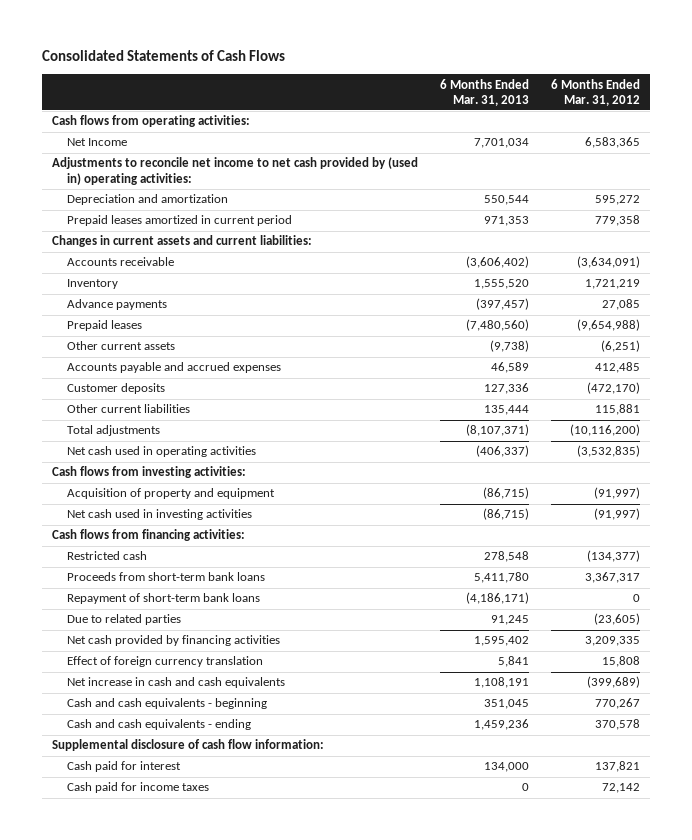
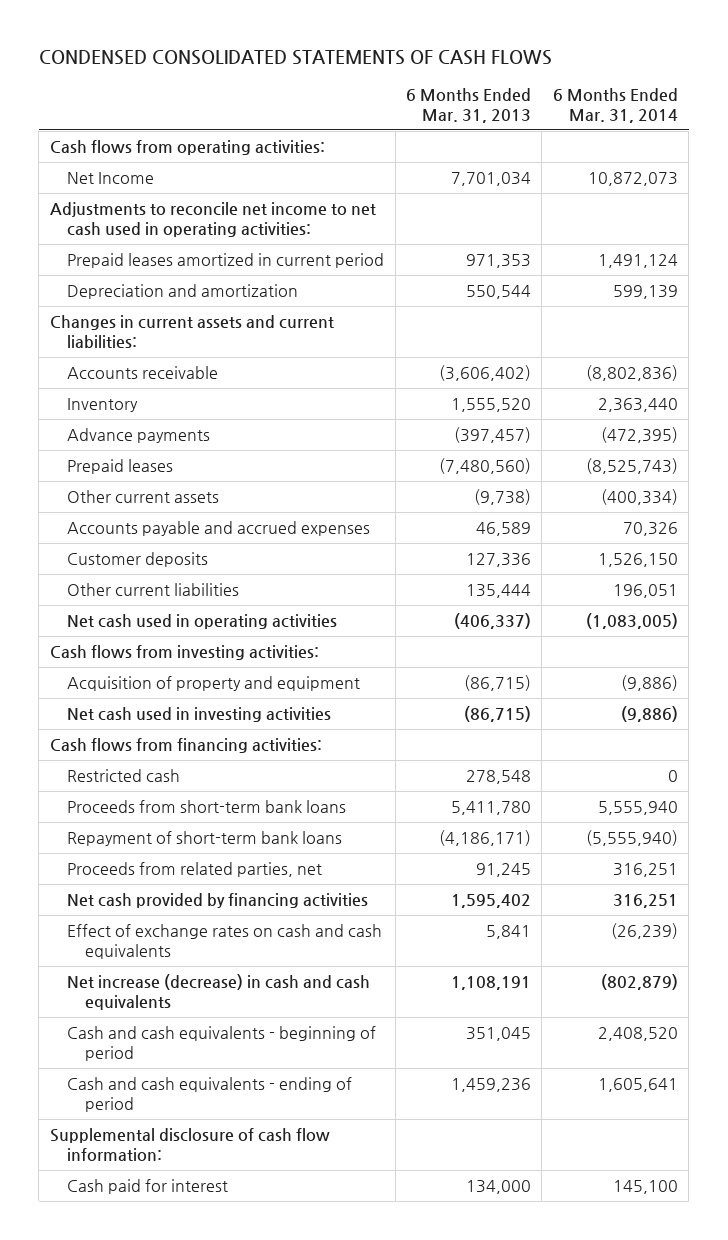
- Consolidated Statements of Cash Flows
+ CONDENSED CONSOLIDATED STATEMENTS OF CASH FLOWS
- | 6 Months Ended Mar. 31, 2013 | 6 Months Ended Mar. 31, 2012
+ | 6 Months Ended Mar. 31, 2013 | 6 Months Ended Mar. 31, 2014
- Adjustments to reconcile net income to net cash provided by (used in) operating activities:
+ Adjustments to reconcile net income to net cash used in operating activities:
moved down: Depreciation and amortization | 550,544 | 599,139
- Total adjustments | (8,107,371) | (10,116,200)
- Due to related parties | 91,245 | (23,605)
+ Proceeds from related parties, net | 91,245 | 316,251
- Effect of foreign currency translation | 5,841 | 15,808
- Net increase in cash and cash equivalents | 1,108,191 | (399,689)
- Cash and cash equivalents - beginning | 351,045 | 770,267
- Cash and cash equivalents - ending | 1,459,236 | 370,578
+ Effect of exchange rates on cash and cash equivalents | 5,841 | (26,239)
+ Net increase (decrease) in cash and cash equivalents | 1,108,191 | (802,879)
+ Cash and cash equivalents - beginning of period | 351,045 | 2,408,520
+ Cash and cash equivalents - ending of period | 1,459,236 | 1,605,641
- Cash paid for income taxes | 0 | 72,142

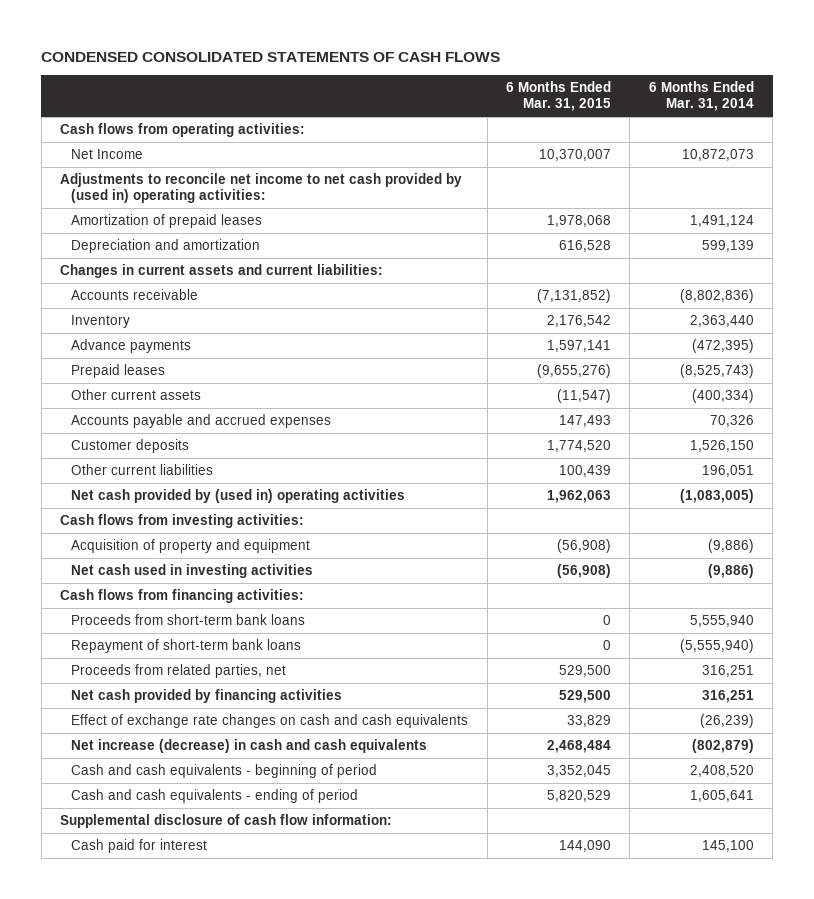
- | 6 Months Ended Mar. 31, 2013 | 6 Months Ended Mar. 31, 2014
+ | 6 Months Ended Mar. 31, 2015 | 6 Months Ended Mar. 31, 2014
- Adjustments to reconcile net income to net cash used in operating activities:
- Prepaid leases amortized in current period | 971,353 | 1,491,124
+ Adjustments to reconcile net income to net cash provided by (used in) operating activities:
+ Amortization of prepaid leases | 1,978,068 | 1,491,124
- Net cash used in operating activities | (406,337) | (1,083,005)
+ Net cash provided by (used in) operating activities | 1,962,063 | (1,083,005)
- Restricted cash | 278,548 | 0
- Effect of exchange rates on cash and cash equivalents | 5,841 | (26,239)
+ Effect of exchange rate changes on cash and cash equivalents | 33,829 | (26,239)

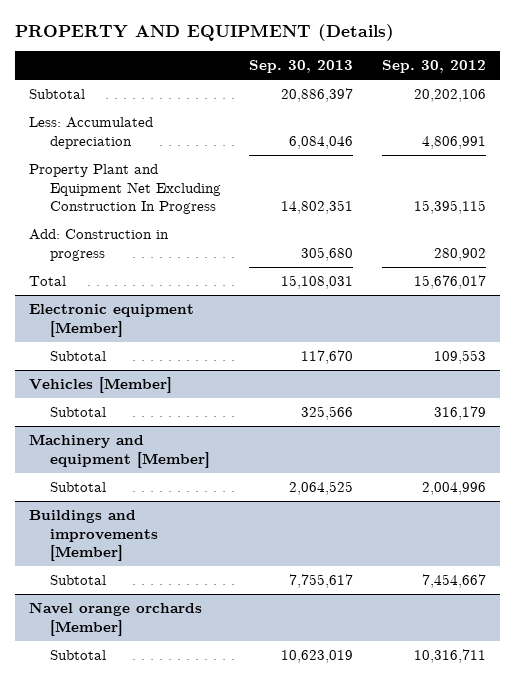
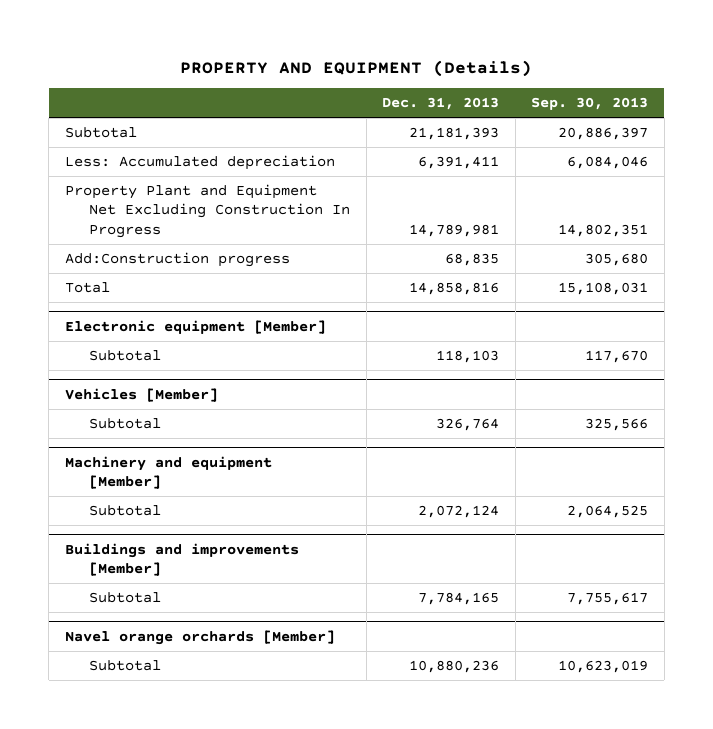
- | Sep. 30, 2013 | Sep. 30, 2012
+ | Dec. 31, 2013 | Sep. 30, 2013
- Add: Construction in progress | 305,680 | 280,902
+ Add:Construction progress | 68,835 | 305,680

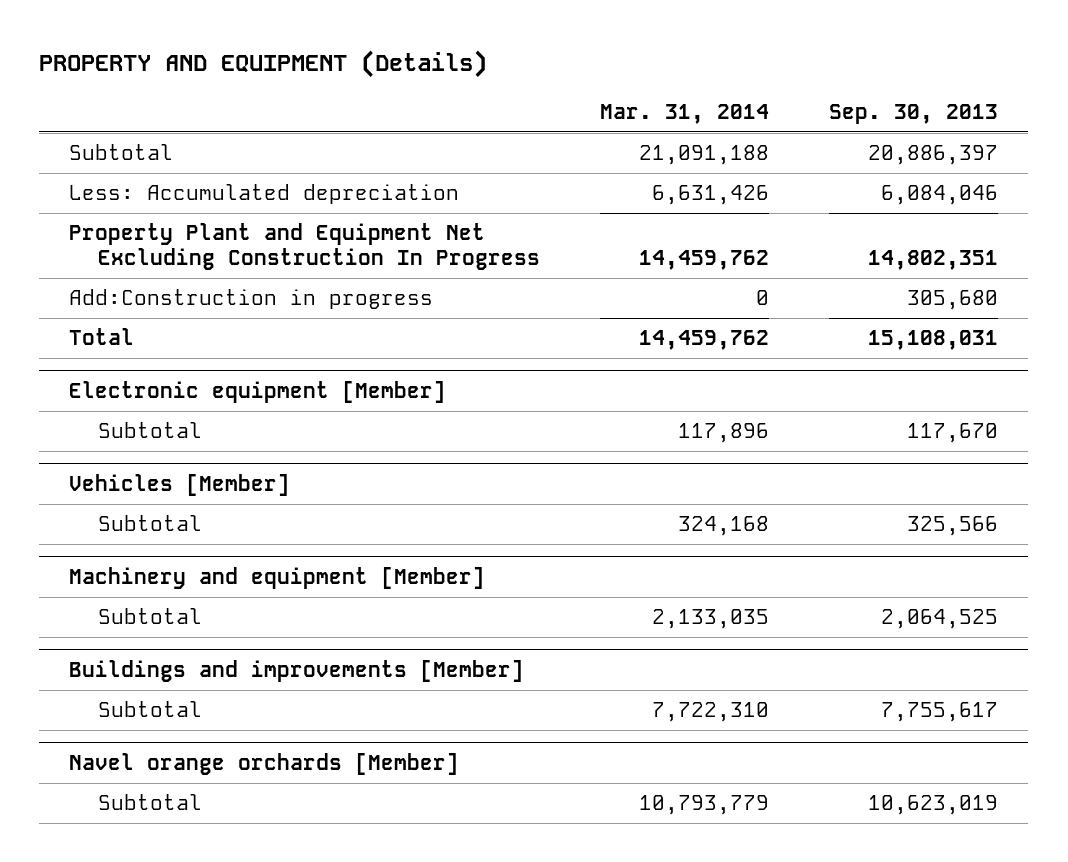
- | Dec. 31, 2013 | Sep. 30, 2013
+ | Mar. 31, 2014 | Sep. 30, 2013
- Add:Construction progress | 68,835 | 305,680
+ Add:Construction in progress | 0 | 305,680

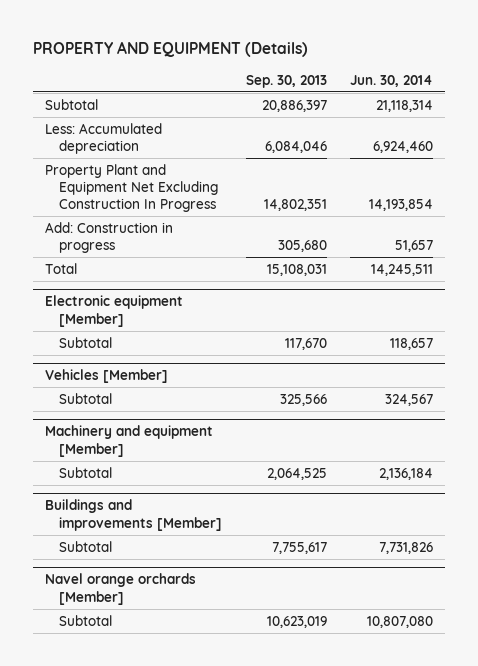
- | Mar. 31, 2014 | Sep. 30, 2013
+ | Sep. 30, 2013 | Jun. 30, 2014
- Add:Construction in progress | 0 | 305,680
+ Add: Construction in progress | 305,680 | 51,657

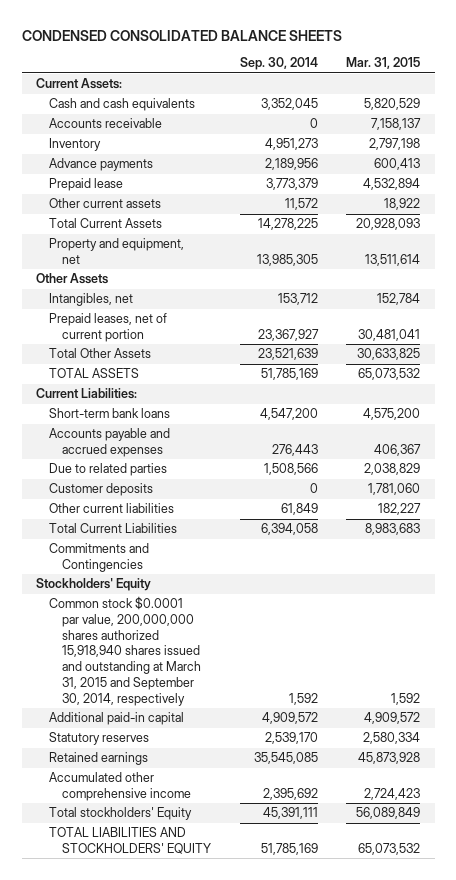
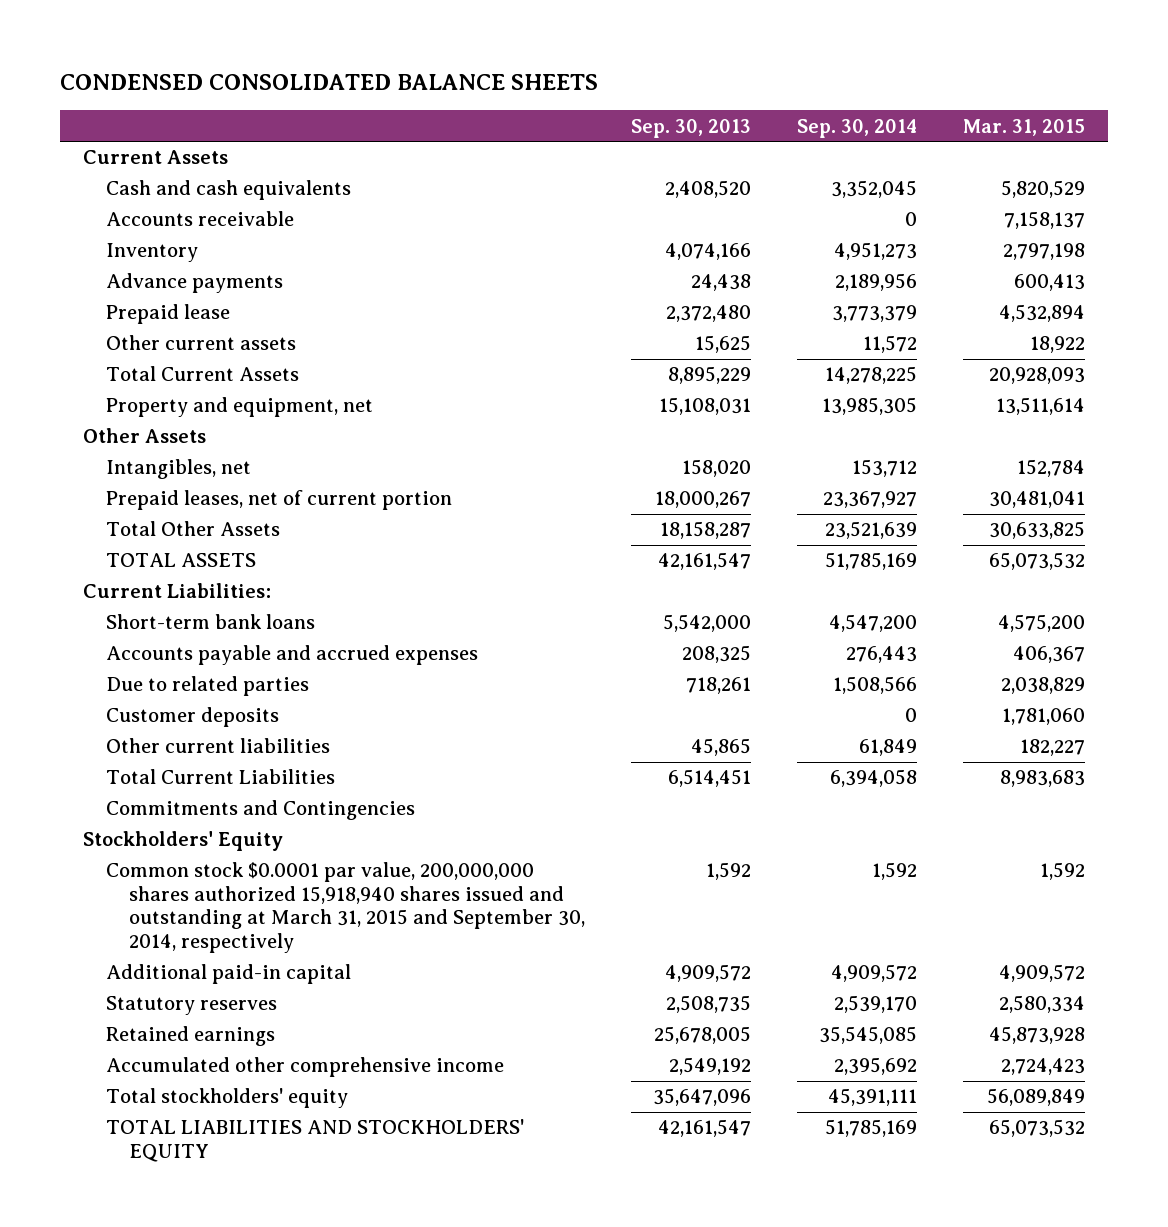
- | Sep. 30, 2014 | Mar. 31, 2015
+ | Sep. 30, 2013 | Sep. 30, 2014 | Mar. 31, 2015
- Current Assets:
+ Current Assets
- Total stockholders' Equity | 45,391,111 | 56,089,849
+ Total stockholders' equity | 35,647,096 | 45,391,111 | 56,089,849

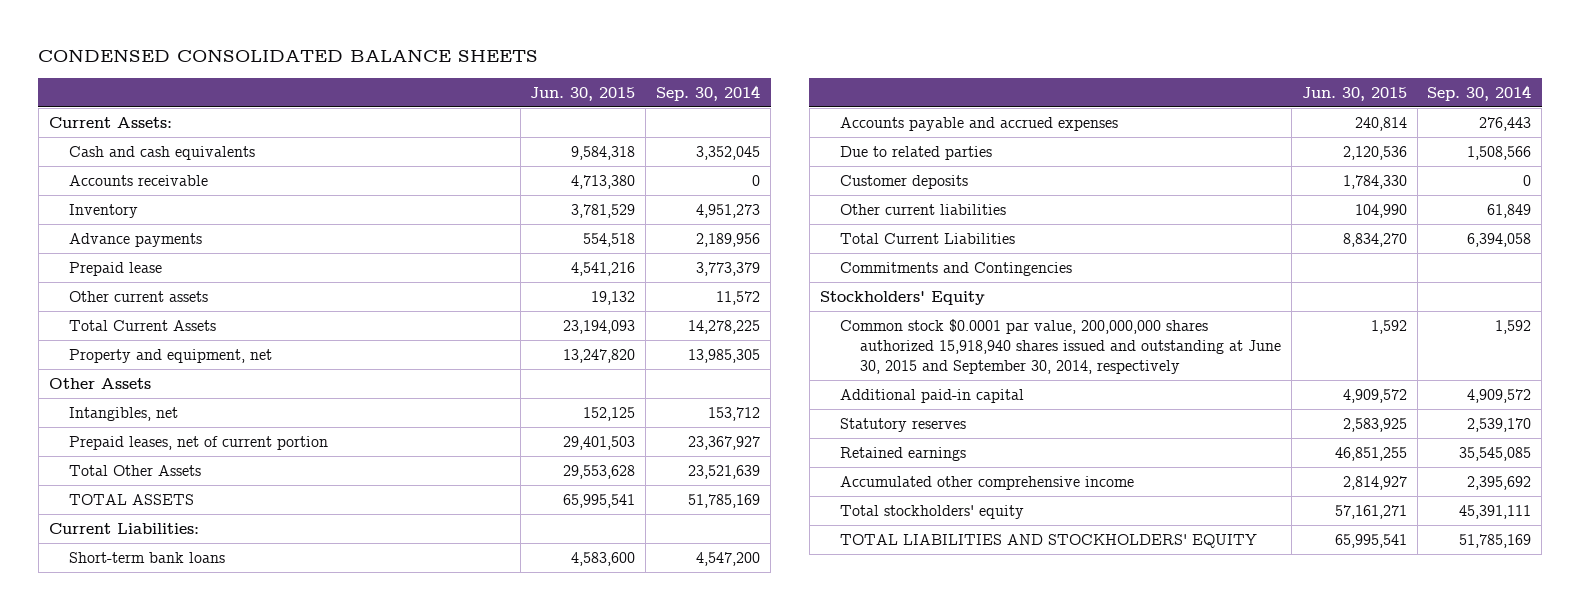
- | Sep. 30, 2013 | Sep. 30, 2014 | Mar. 31, 2015
+ | Jun. 30, 2015 | Sep. 30, 2014
- Current Assets
+ Current Assets:
- Common stock $0.0001 par value, 200,000,000 shares authorized 15,918,940 shares issued and outstanding at March 31, 2015 and September 30, 2014, respectively | 1,592 | 1,592 | 1,592
+ Common stock $0.0001 par value, 200,000,000 shares authorized 15,918,940 shares issued and outstanding at June 30, 2015 and September 30, 2014, respectively | 1,592 | 1,592

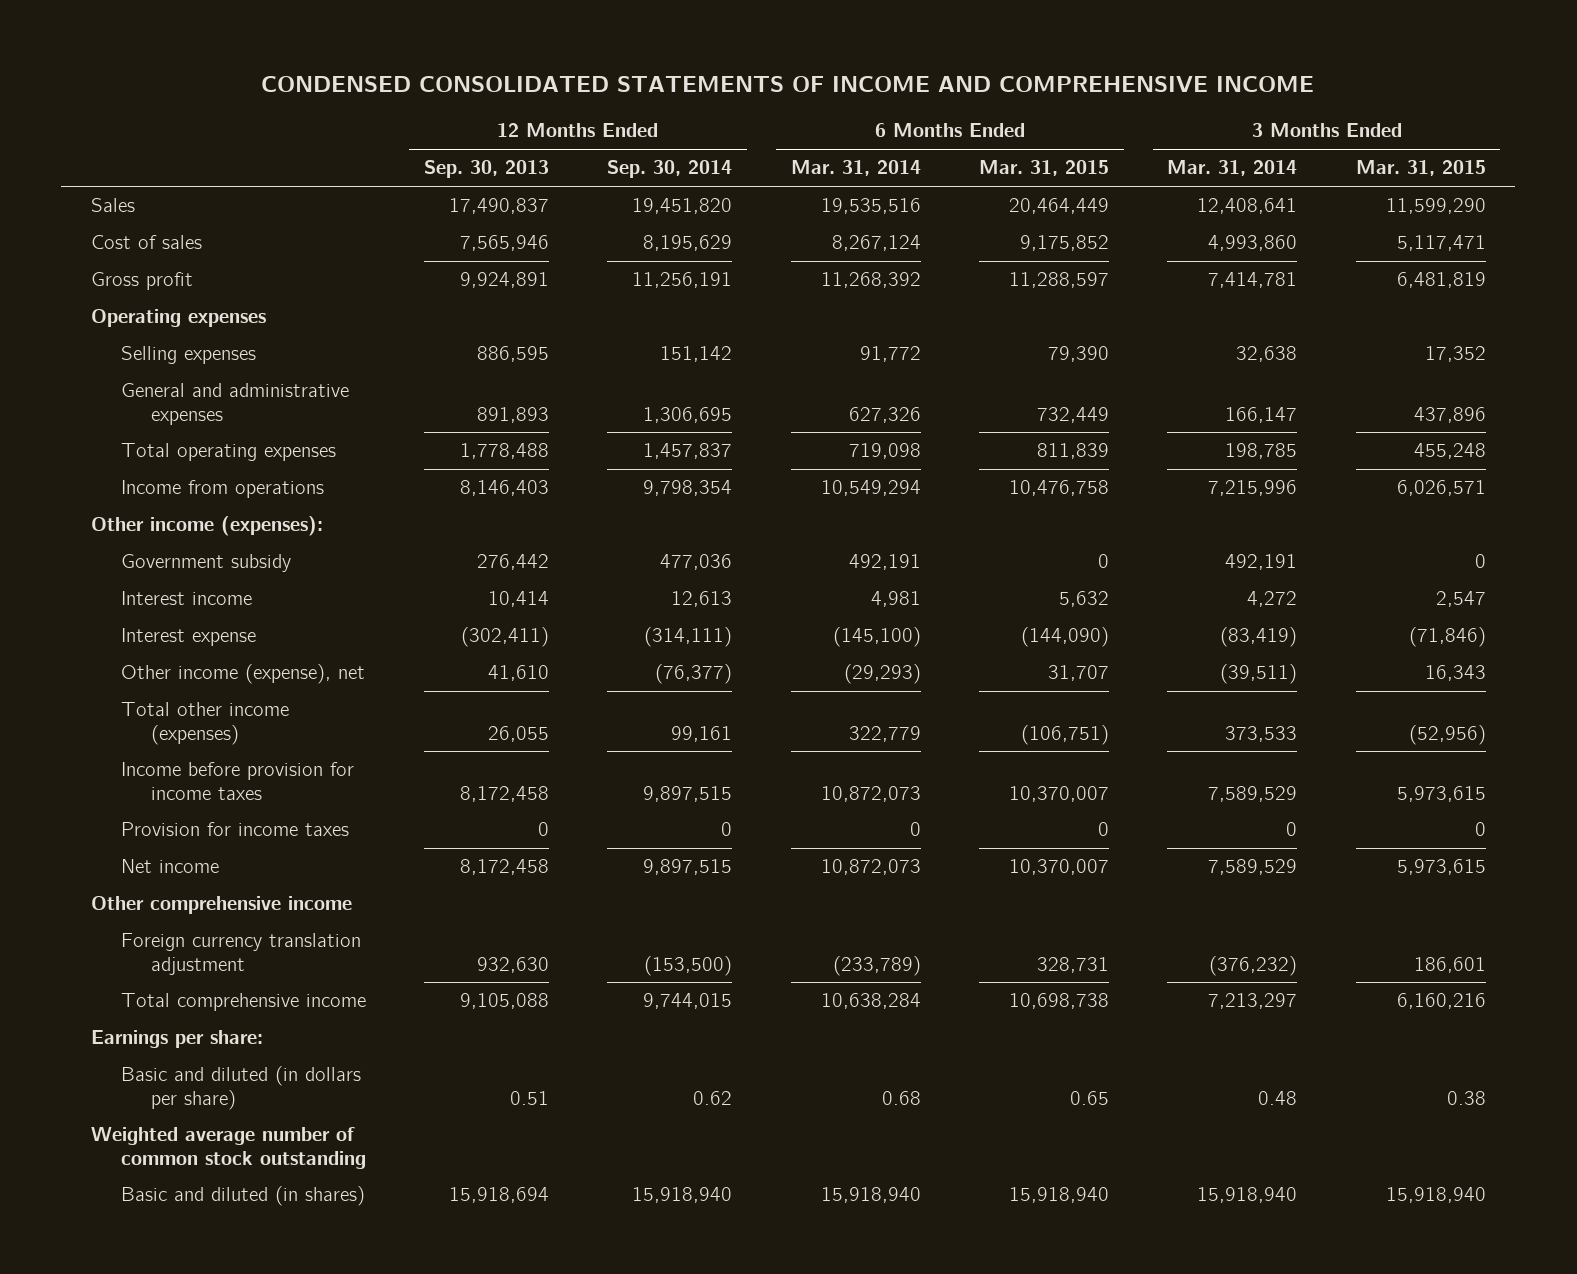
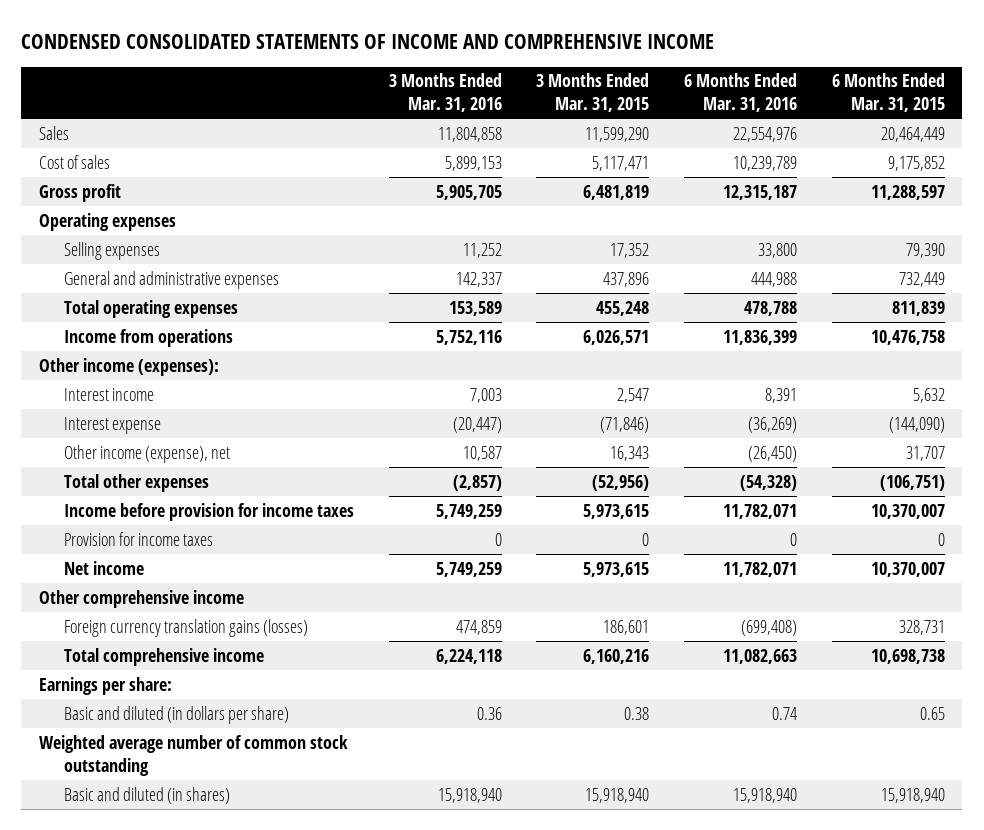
- | 12 Months Ended Sep. 30, 2013 | 12 Months Ended Sep. 30, 2014 | 6 Months Ended Mar. 31, 2014 | 6 Months Ended Mar. 31, 2015 | 3 Months Ended Mar. 31, 2014 | 3 Months Ended Mar. 31, 2015
+ | 3 Months Ended Mar. 31, 2016 | 3 Months Ended Mar. 31, 2015 | 6 Months Ended Mar. 31, 2016 | 6 Months Ended Mar. 31, 2015
- Government subsidy | 276,442 | 477,036 | 492,191 | 0 | 492,191 | 0
- Total other income (expenses) | 26,055 | 99,161 | 322,779 | (106,751) | 373,533 | (52,956)
+ Total other expenses | (2,857) | (52,956) | (54,328) | (106,751)
- Foreign currency translation adjustment | 932,630 | (153,500) | (233,789) | 328,731 | (376,232) | 186,601
+ Foreign currency translation gains (losses) | 474,859 | 186,601 | (699,408) | 328,731

